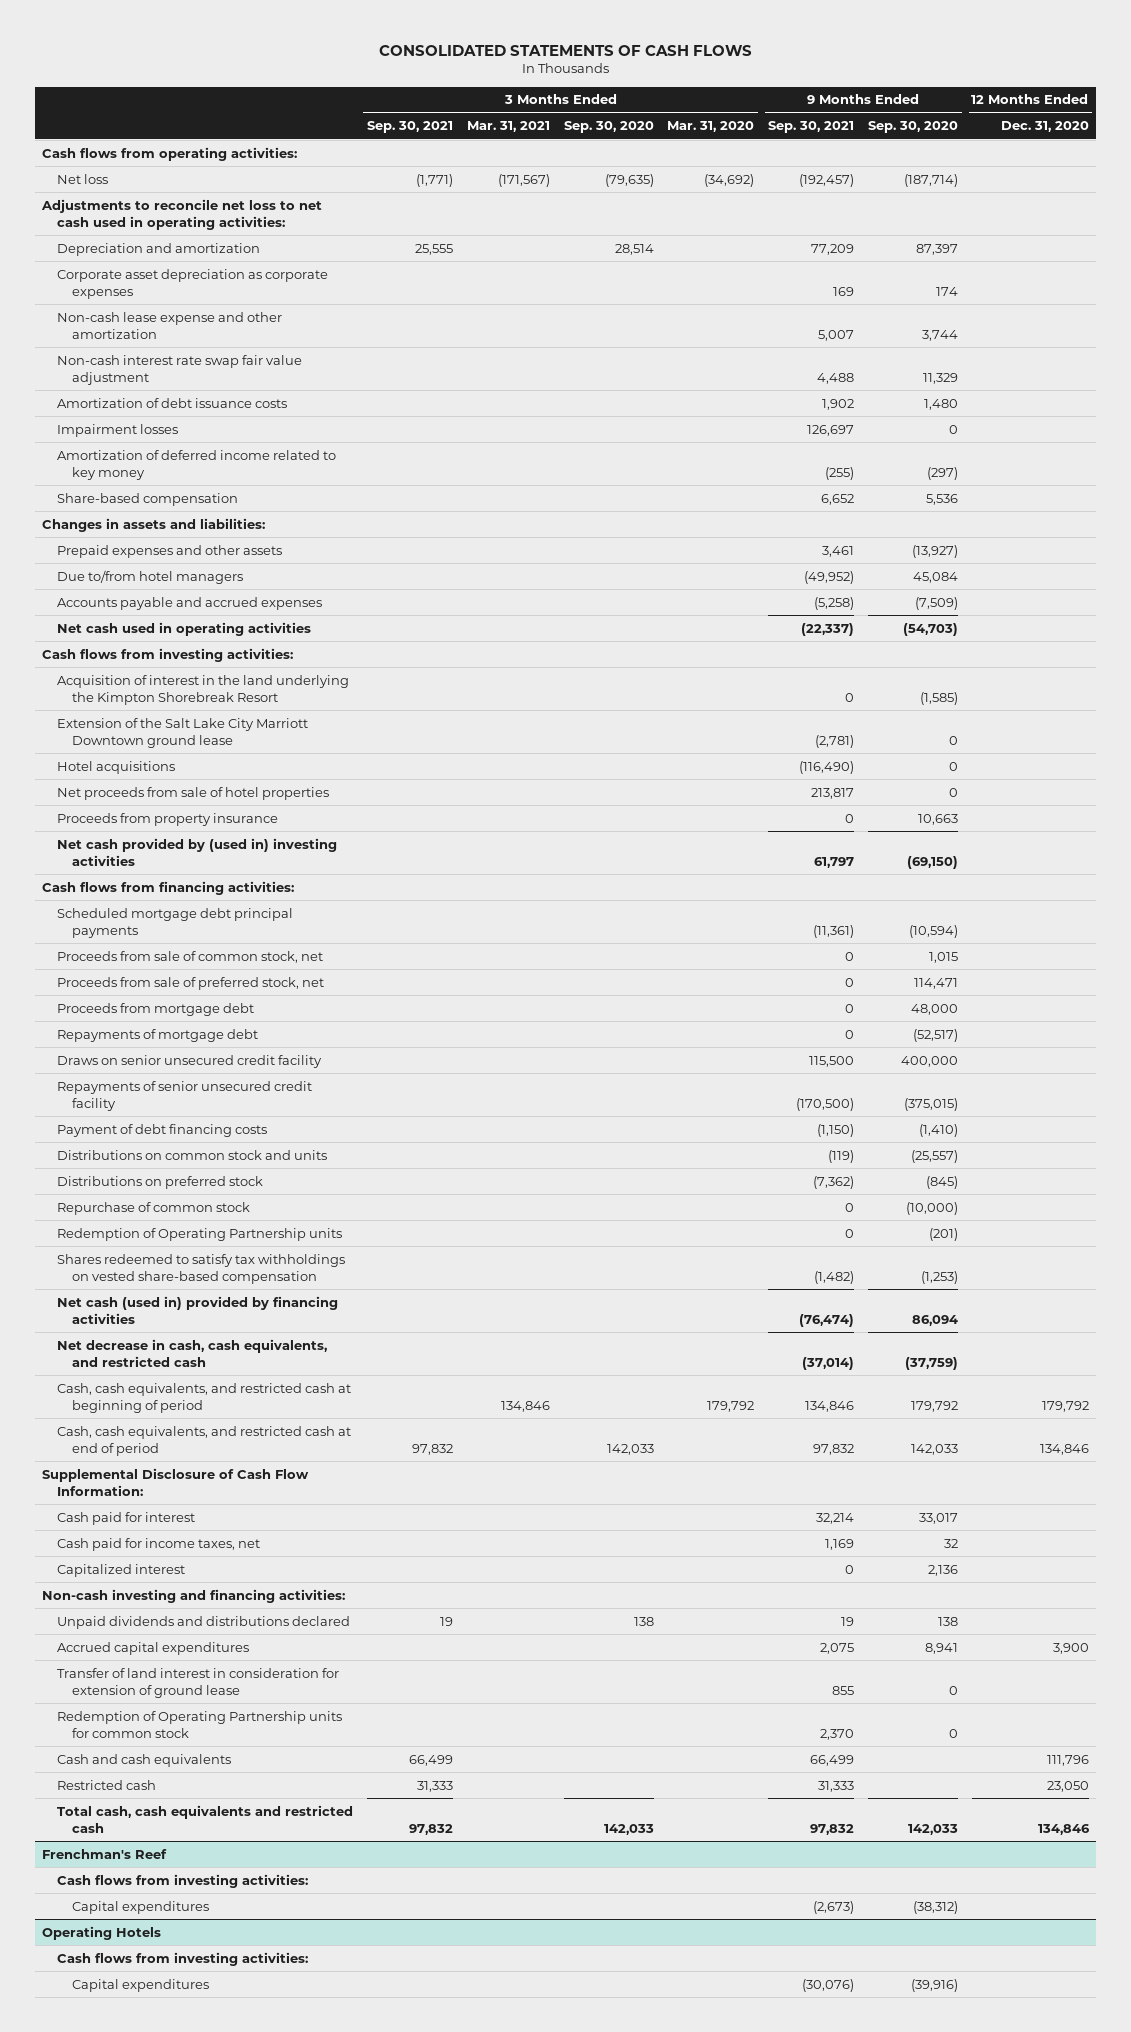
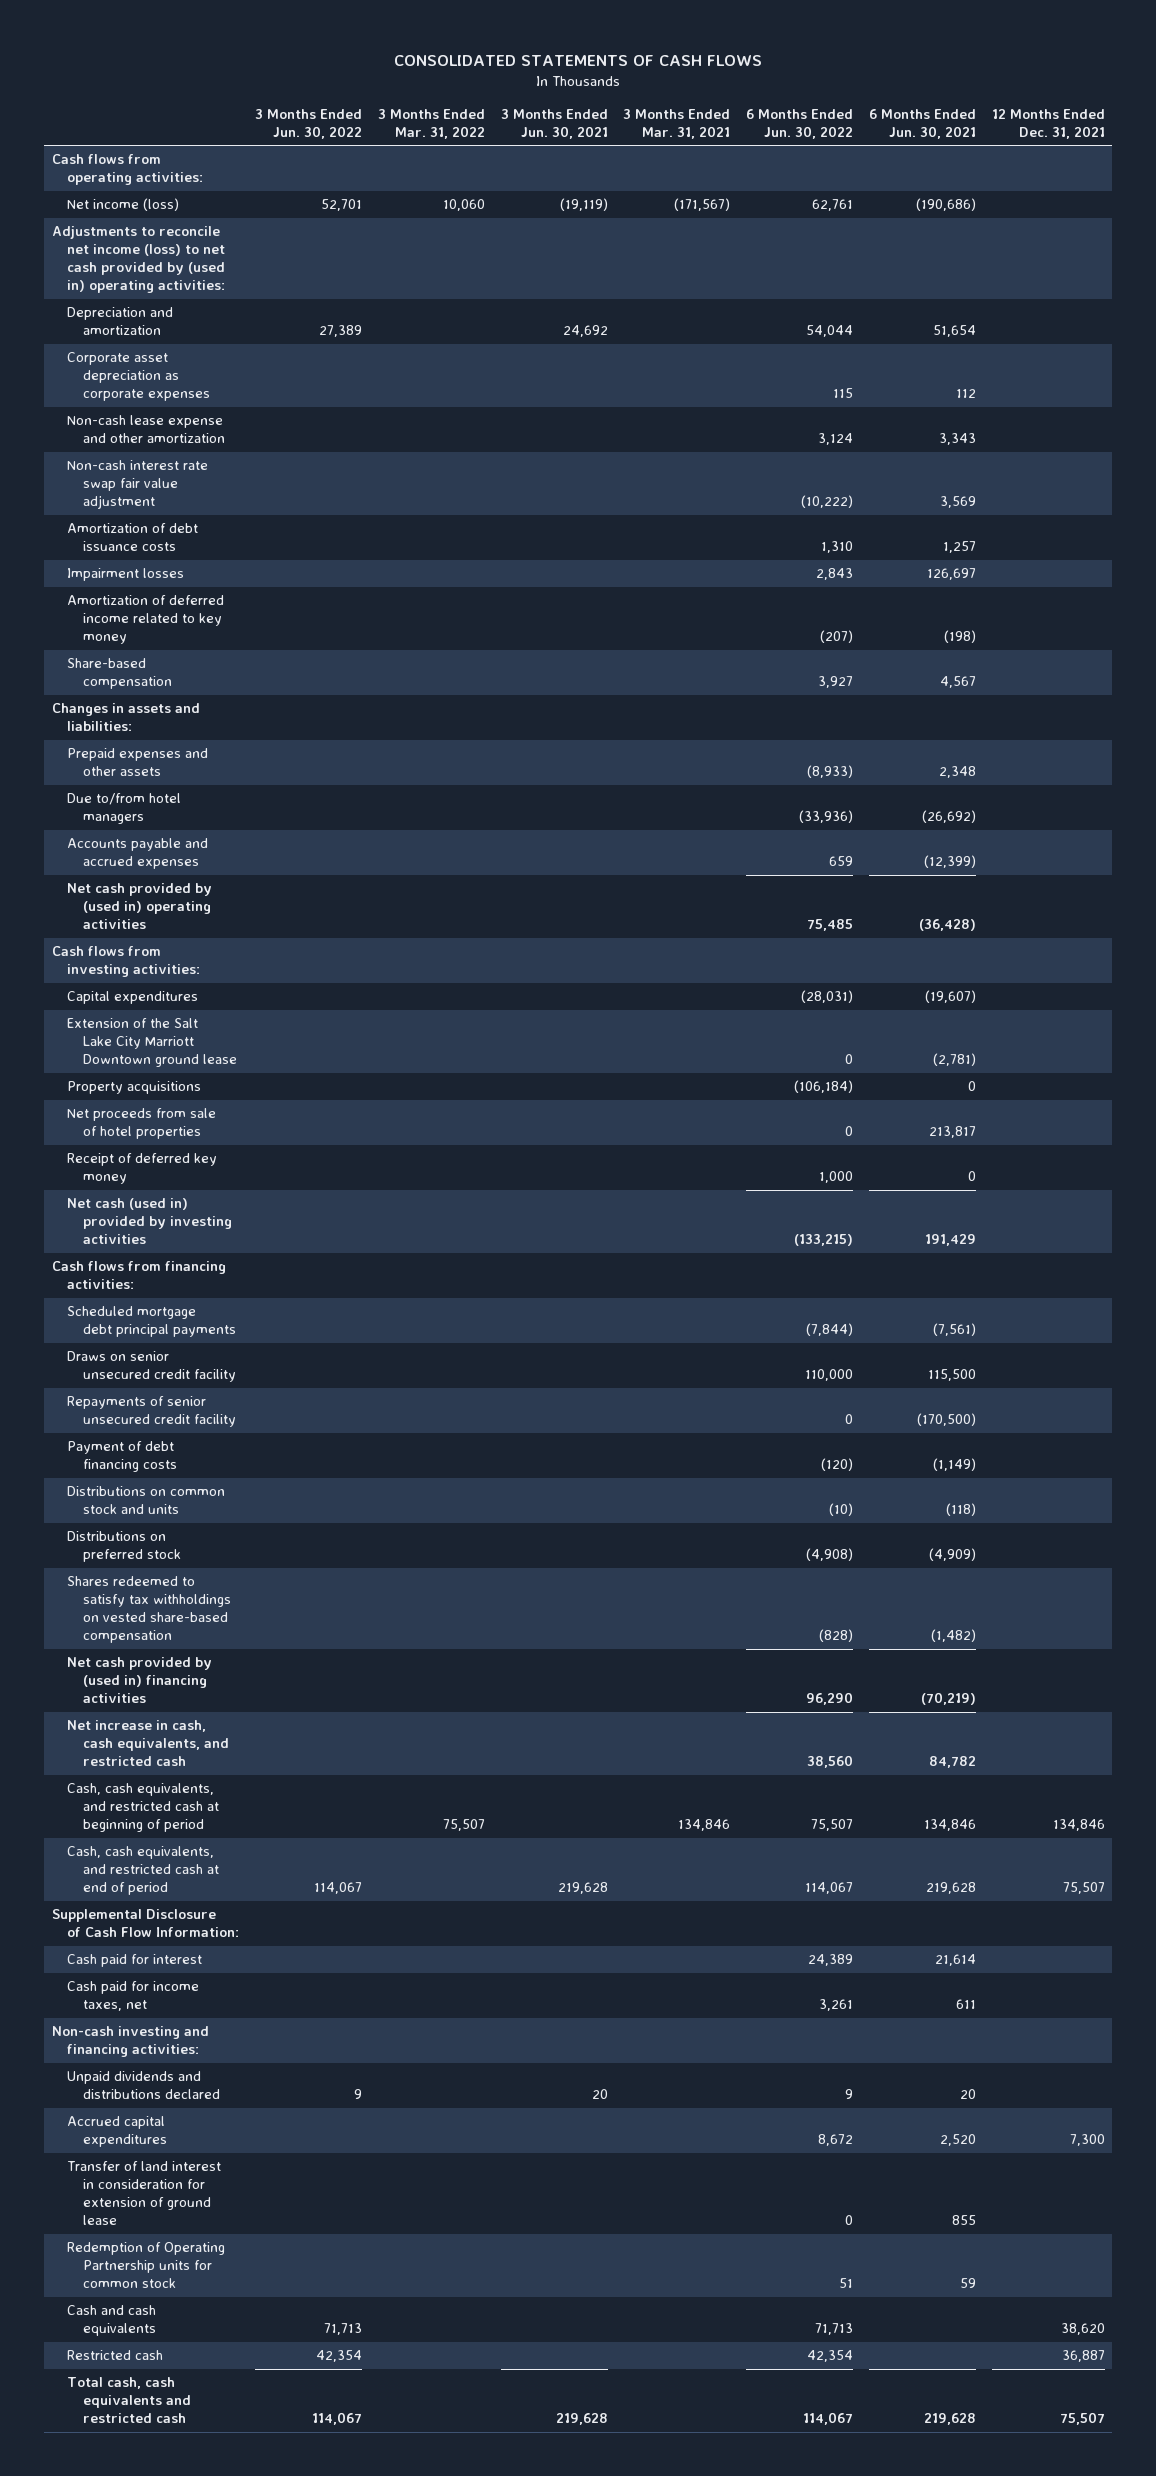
- | 3 Months Ended Sep. 30, 2021 | 3 Months Ended Mar. 31, 2021 | 3 Months Ended Sep. 30, 2020 | 3 Months Ended Mar. 31, 2020 | 9 Months Ended Sep. 30, 2021 | 9 Months Ended Sep. 30, 2020 | 12 Months Ended Dec. 31, 2020
+ | 3 Months Ended Jun. 30, 2022 | 3 Months Ended Mar. 31, 2022 | 3 Months Ended Jun. 30, 2021 | 3 Months Ended Mar. 31, 2021 | 6 Months Ended Jun. 30, 2022 | 6 Months Ended Jun. 30, 2021 | 12 Months Ended Dec. 31, 2021
- Net loss | (1,771) | (171,567) | (79,635) | (34,692) | (192,457) | (187,714) |
- Adjustments to reconcile net loss to net cash used in operating activities:
+ Net income (loss) | 52,701 | 10,060 | (19,119) | (171,567) | 62,761 | (190,686) |
+ Adjustments to reconcile net income (loss) to net cash provided by (used in) operating activities:
- Net cash used in operating activities | | | | | (22,337) | (54,703) |
+ Net cash provided by (used in) operating activities | | | | | 75,485 | (36,428) |
- Acquisition of interest in the land underlying the Kimpton Shorebreak Resort | | | | | 0 | (1,585) |
+ Capital expenditures | | | | | (28,031) | (19,607) |
- Hotel acquisitions | | | | | (116,490) | 0 |
+ Property acquisitions | | | | | (106,184) | 0 |
- Proceeds from property insurance | | | | | 0 | 10,663 |
- Net cash provided by (used in) investing activities | | | | | 61,797 | (69,150) |
+ Receipt of deferred key money | | | | | 1,000 | 0 |
+ Net cash (used in) provided by investing activities | | | | | (133,215) | 191,429 |
- Proceeds from sale of common stock, net | | | | | 0 | 1,015 |
- Proceeds from sale of preferred stock, net | | | | | 0 | 114,471 |
- Proceeds from mortgage debt | | | | | 0 | 48,000 |
- Repayments of mortgage debt | | | | | 0 | (52,517) |
- Repurchase of common stock | | | | | 0 | (10,000) |
- Redemption of Operating Partnership units | | | | | 0 | (201) |
- Net cash (used in) provided by financing activities | | | | | (76,474) | 86,094 |
- Net decrease in cash, cash equivalents, and restricted cash | | | | | (37,014) | (37,759) |
+ Net cash provided by (used in) financing activities | | | | | 96,290 | (70,219) |
+ Net increase in cash, cash equivalents, and restricted cash | | | | | 38,560 | 84,782 |
- Capitalized interest | | | | | 0 | 2,136 |
- Frenchman's Reef
- Cash flows from investing activities:
- Capital expenditures | | | | | (2,673) | (38,312) |
- Operating Hotels
- Cash flows from investing activities:
- Capital expenditures | | | | | (30,076) | (39,916) |

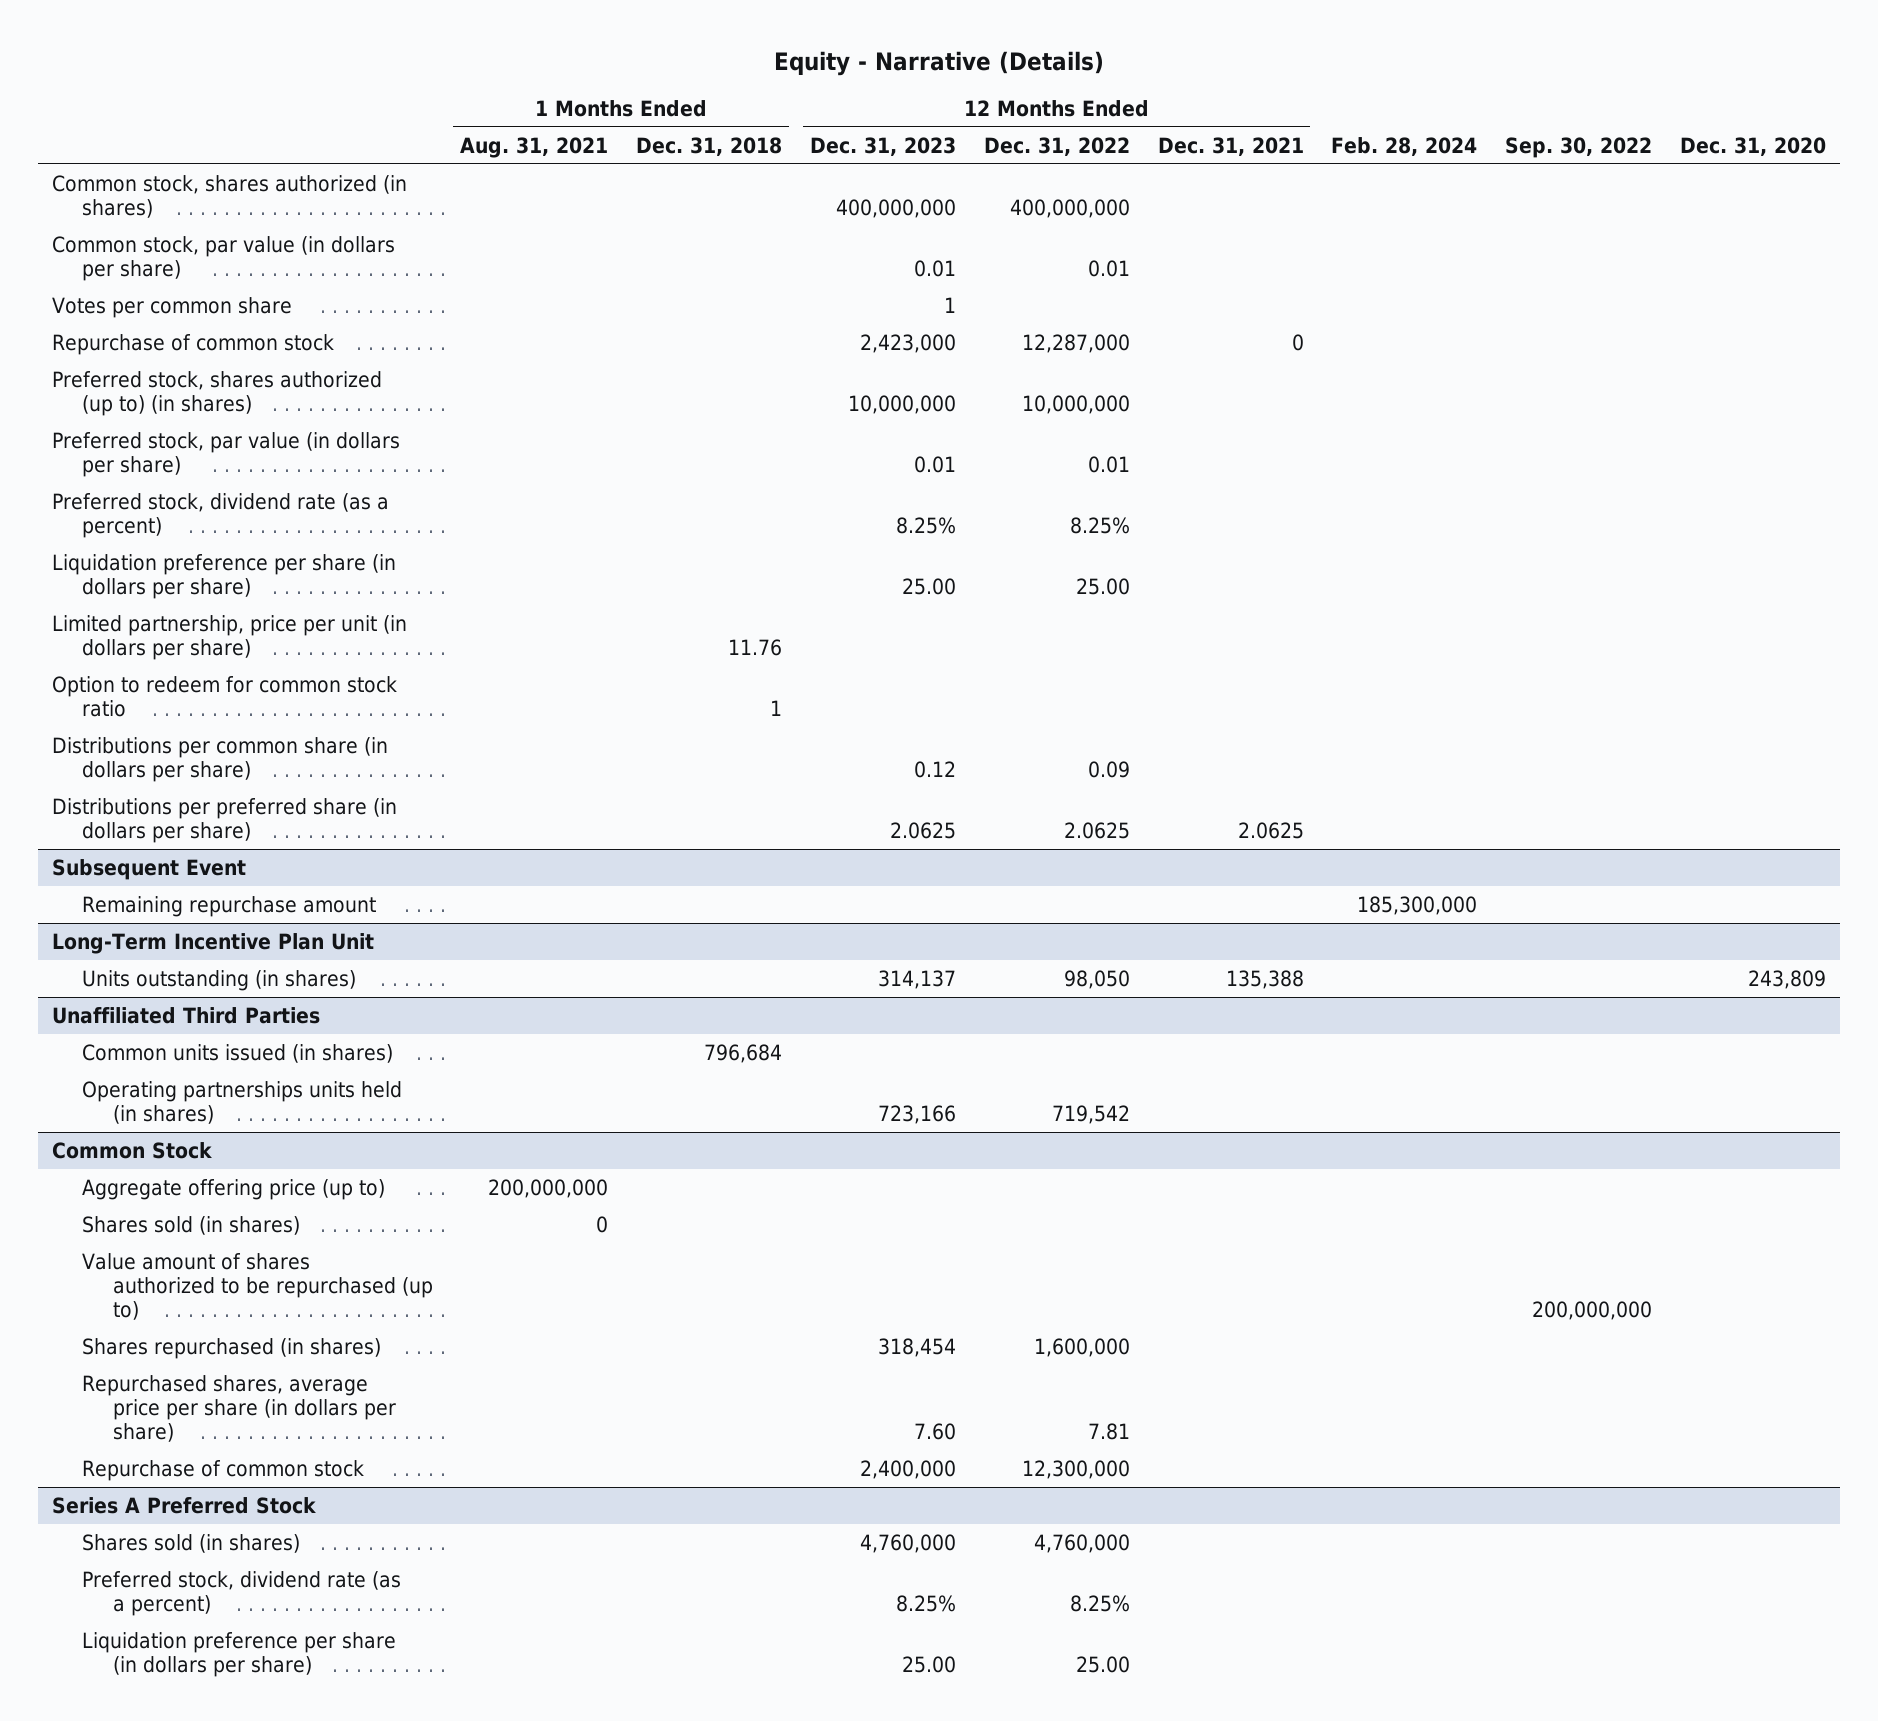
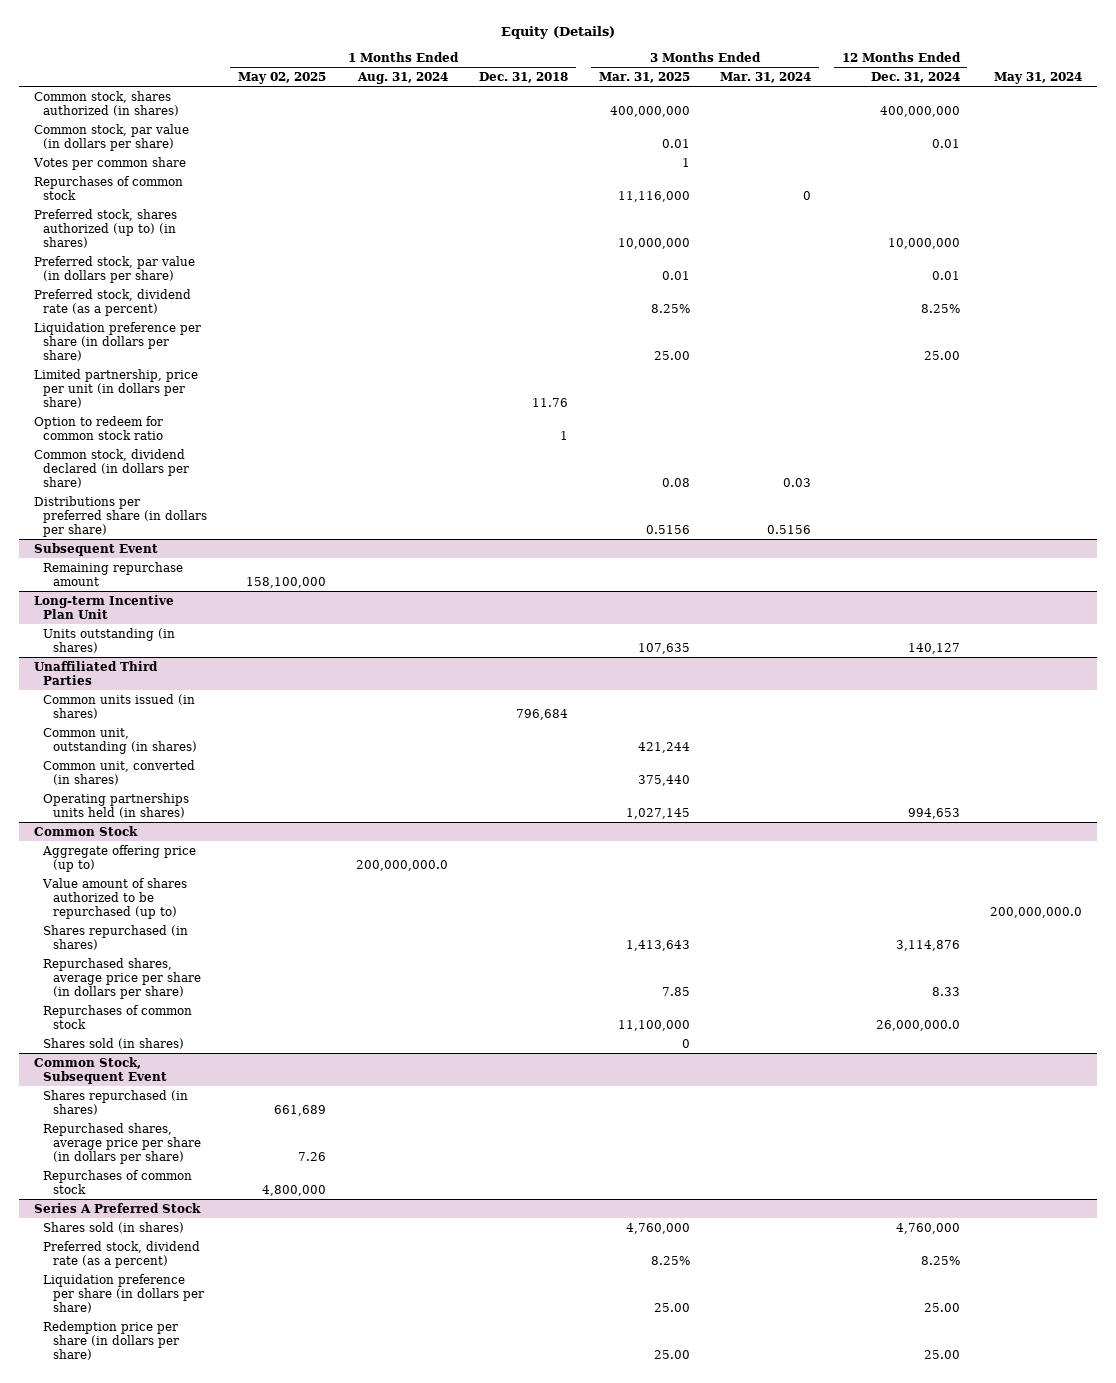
- Equity - Narrative (Details)
+ Equity (Details)
- | 1 Months Ended Aug. 31, 2021 | 1 Months Ended Dec. 31, 2018 | 12 Months Ended Dec. 31, 2023 | 12 Months Ended Dec. 31, 2022 | 12 Months Ended Dec. 31, 2021 | Feb. 28, 2024 | Sep. 30, 2022 | Dec. 31, 2020
+ | 1 Months Ended May 02, 2025 | 1 Months Ended Aug. 31, 2024 | 1 Months Ended Dec. 31, 2018 | 3 Months Ended Mar. 31, 2025 | 3 Months Ended Mar. 31, 2024 | 12 Months Ended Dec. 31, 2024 | May 31, 2024
- Repurchase of common stock | | | 2,423,000 | 12,287,000 | 0 | | |
+ Repurchases of common stock | | | | 11,116,000 | 0 | |
- Distributions per common share (in dollars per share) | | | 0.12 | 0.09 | | | |
+ Common stock, dividend declared (in dollars per share) | | | | 0.08 | 0.03 | |
- Long-Term Incentive Plan Unit
+ Long-term Incentive Plan Unit
@ Unaffiliated Third Parties
+ Common unit, outstanding (in shares) | | | | 421,244 | | |
+ Common unit, converted (in shares) | | | | 375,440 | | |
@ Common Stock
- Repurchase of common stock | | | 2,400,000 | 12,300,000 | | | |
+ Repurchases of common stock | | | | 11,100,000 | | 26,000,000.0 |
moved down: Shares sold (in shares) | | | | 0 | | |
+ Common Stock, Subsequent Event
+ Shares repurchased (in shares) | 661,689 | | | | | |
+ Repurchased shares, average price per share (in dollars per share) | 7.26 | | | | | |
+ Repurchases of common stock | 4,800,000 | | | | | |
@ Series A Preferred Stock
+ Redemption price per share (in dollars per share) | | | | 25.00 | | 25.00 |

